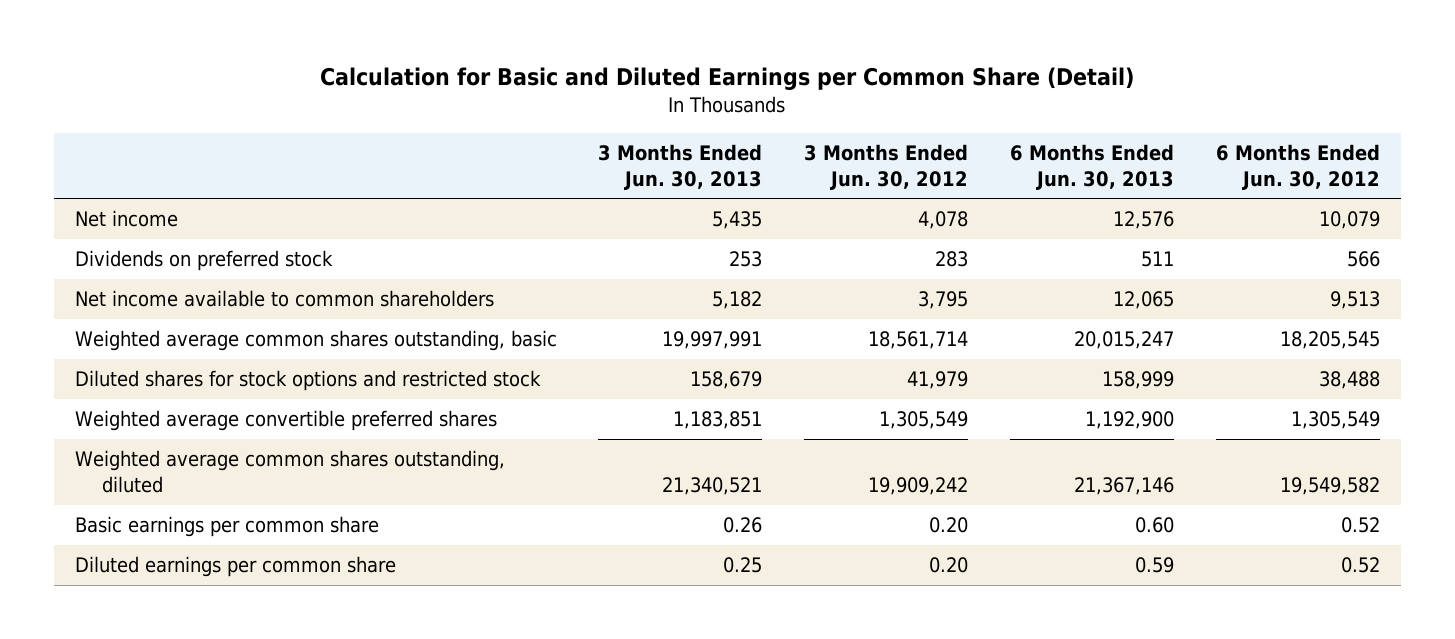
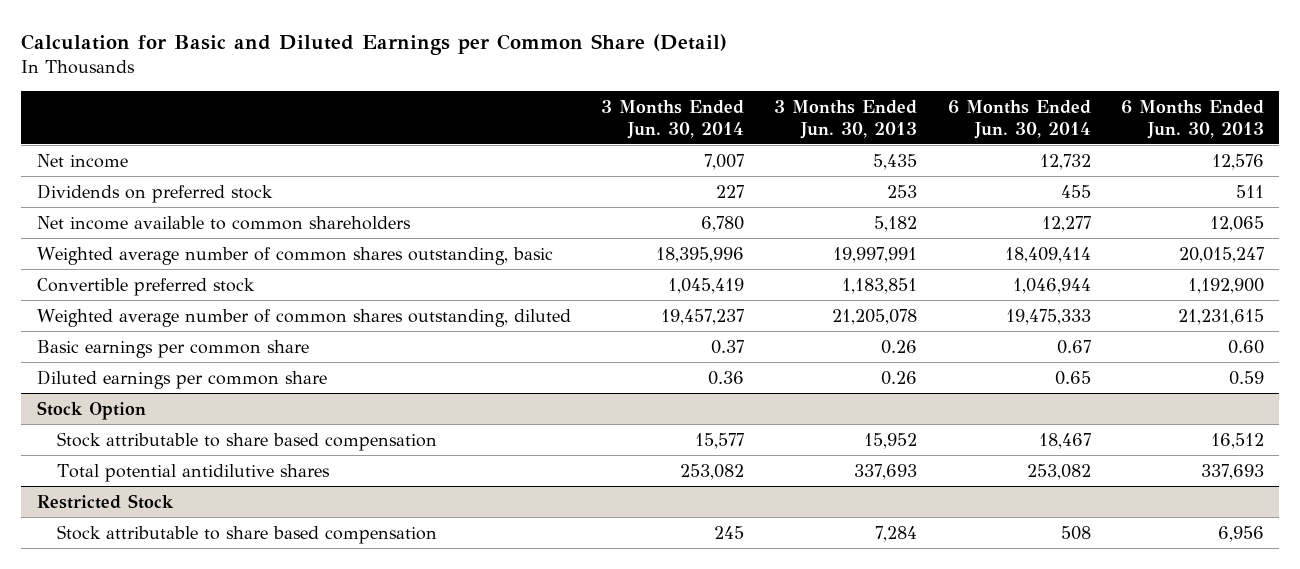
- | 3 Months Ended Jun. 30, 2013 | 3 Months Ended Jun. 30, 2012 | 6 Months Ended Jun. 30, 2013 | 6 Months Ended Jun. 30, 2012
+ | 3 Months Ended Jun. 30, 2014 | 3 Months Ended Jun. 30, 2013 | 6 Months Ended Jun. 30, 2014 | 6 Months Ended Jun. 30, 2013
- Weighted average common shares outstanding, basic | 19,997,991 | 18,561,714 | 20,015,247 | 18,205,545
- Diluted shares for stock options and restricted stock | 158,679 | 41,979 | 158,999 | 38,488
- Weighted average convertible preferred shares | 1,183,851 | 1,305,549 | 1,192,900 | 1,305,549
- Weighted average common shares outstanding, diluted | 21,340,521 | 19,909,242 | 21,367,146 | 19,549,582
+ Weighted average number of common shares outstanding, basic | 18,395,996 | 19,997,991 | 18,409,414 | 20,015,247
+ Convertible preferred stock | 1,045,419 | 1,183,851 | 1,046,944 | 1,192,900
+ Weighted average number of common shares outstanding, diluted | 19,457,237 | 21,205,078 | 19,475,333 | 21,231,615
- Diluted earnings per common share | 0.25 | 0.20 | 0.59 | 0.52
+ Diluted earnings per common share | 0.36 | 0.26 | 0.65 | 0.59
+ Stock Option
+ Stock attributable to share based compensation | 15,577 | 15,952 | 18,467 | 16,512
+ Total potential antidilutive shares | 253,082 | 337,693 | 253,082 | 337,693
+ Restricted Stock
+ Stock attributable to share based compensation | 245 | 7,284 | 508 | 6,956

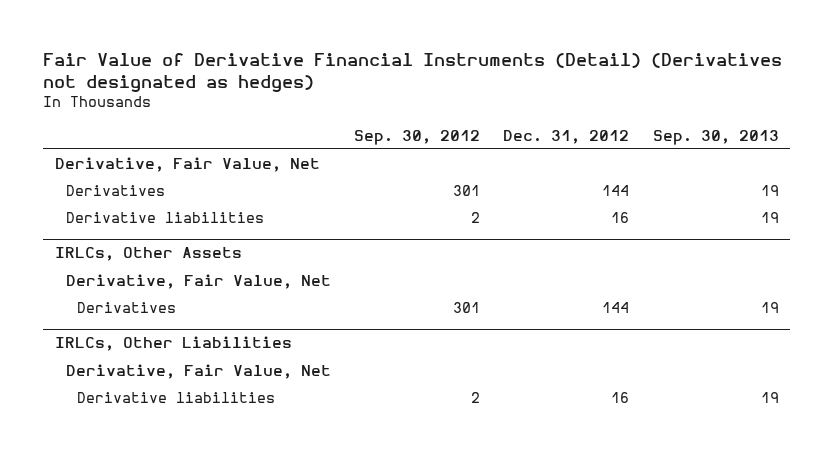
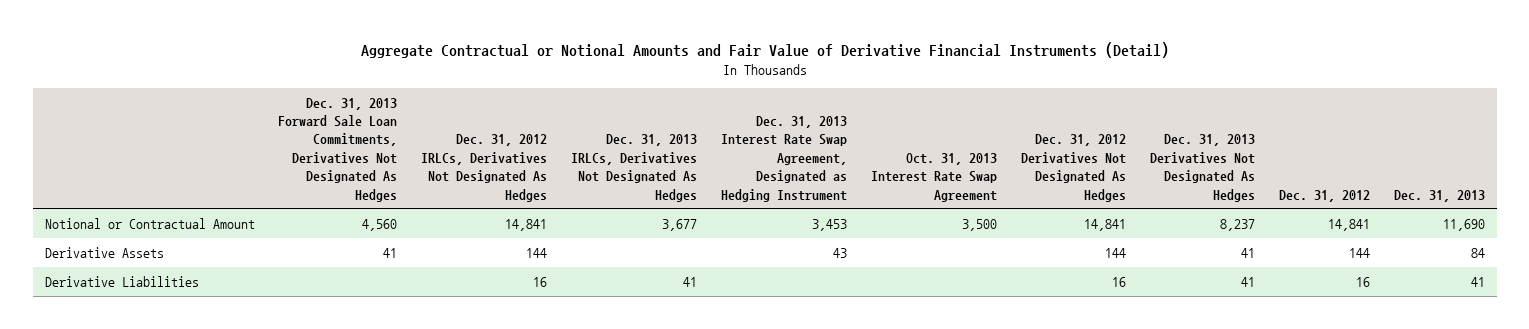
- Fair Value of Derivative Financial Instruments (Detail) (Derivatives not designated as hedges)
+ Aggregate Contractual or Notional Amounts and Fair Value of Derivative Financial Instruments (Detail)
- | Sep. 30, 2012 | Dec. 31, 2012 | Sep. 30, 2013
+ | Dec. 31, 2013 Forward Sale Loan Commitments, Derivatives Not Designated As Hedges | Dec. 31, 2012 IRLCs, Derivatives Not Designated As Hedges | Dec. 31, 2013 IRLCs, Derivatives Not Designated As Hedges | Dec. 31, 2013 Interest Rate Swap Agreement, Designated as Hedging Instrument | Oct. 31, 2013 Interest Rate Swap Agreement | Dec. 31, 2012 Derivatives Not Designated As Hedges | Dec. 31, 2013 Derivatives Not Designated As Hedges | Dec. 31, 2012 | Dec. 31, 2013
- Derivative, Fair Value, Net
- Derivatives | 301 | 144 | 19
- Derivative liabilities | 2 | 16 | 19
- IRLCs, Other Assets
- Derivative, Fair Value, Net
- Derivatives | 301 | 144 | 19
- IRLCs, Other Liabilities
- Derivative, Fair Value, Net
- Derivative liabilities | 2 | 16 | 19
+ Notional or Contractual Amount | 4,560 | 14,841 | 3,677 | 3,453 | 3,500 | 14,841 | 8,237 | 14,841 | 11,690
+ Derivative Assets | 41 | 144 | | 43 | | 144 | 41 | 144 | 84
+ Derivative Liabilities | | 16 | 41 | | | 16 | 41 | 16 | 41

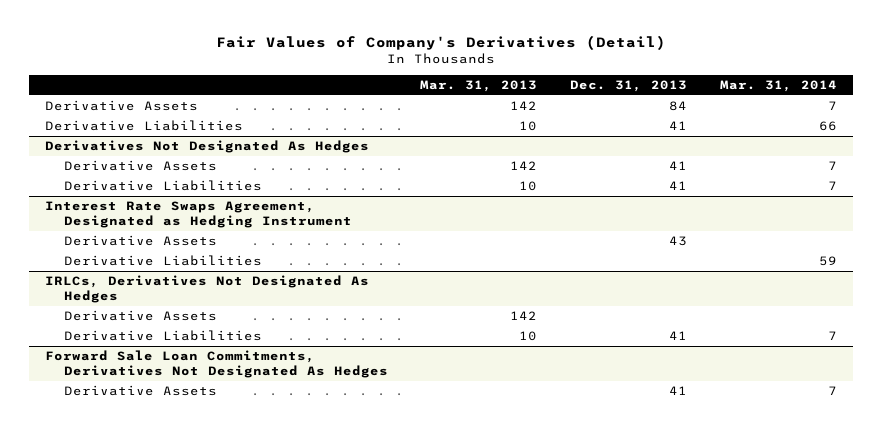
- Aggregate Contractual or Notional Amounts and Fair Value of Derivative Financial Instruments (Detail)
+ Fair Values of Company's Derivatives (Detail)
- | Dec. 31, 2013 Forward Sale Loan Commitments, Derivatives Not Designated As Hedges | Dec. 31, 2012 IRLCs, Derivatives Not Designated As Hedges | Dec. 31, 2013 IRLCs, Derivatives Not Designated As Hedges | Dec. 31, 2013 Interest Rate Swap Agreement, Designated as Hedging Instrument | Oct. 31, 2013 Interest Rate Swap Agreement | Dec. 31, 2012 Derivatives Not Designated As Hedges | Dec. 31, 2013 Derivatives Not Designated As Hedges | Dec. 31, 2012 | Dec. 31, 2013
+ | Mar. 31, 2013 | Dec. 31, 2013 | Mar. 31, 2014
- Notional or Contractual Amount | 4,560 | 14,841 | 3,677 | 3,453 | 3,500 | 14,841 | 8,237 | 14,841 | 11,690
+ Derivatives Not Designated As Hedges
+ Derivative Assets | 142 | 41 | 7
+ Derivative Liabilities | 10 | 41 | 7
+ Interest Rate Swaps Agreement, Designated as Hedging Instrument
+ Derivative Assets | | 43 |
+ Derivative Liabilities | | | 59
+ IRLCs, Derivatives Not Designated As Hedges
+ Derivative Assets | 142 | |
+ Derivative Liabilities | 10 | 41 | 7
+ Forward Sale Loan Commitments, Derivatives Not Designated As Hedges
+ Derivative Assets | | 41 | 7

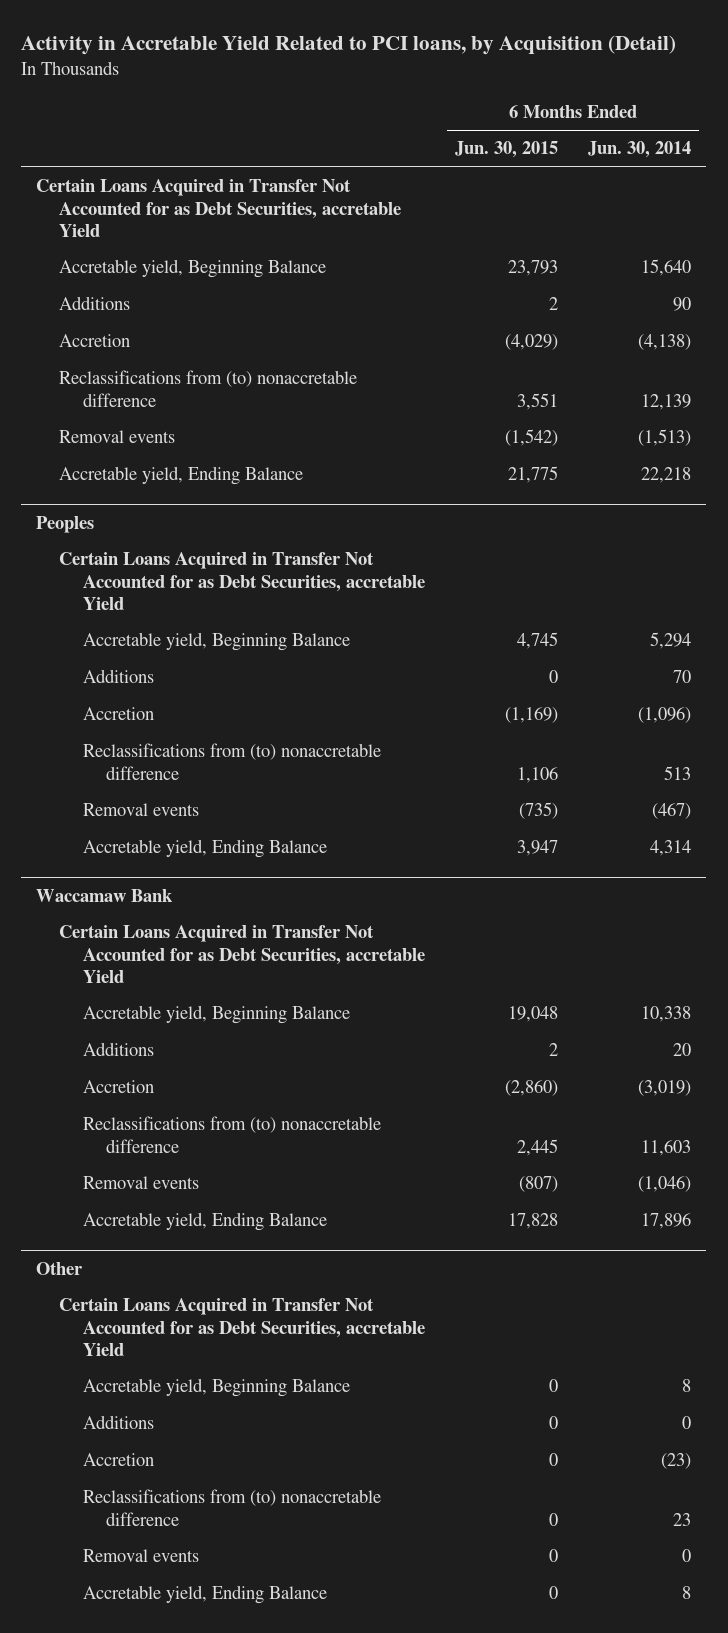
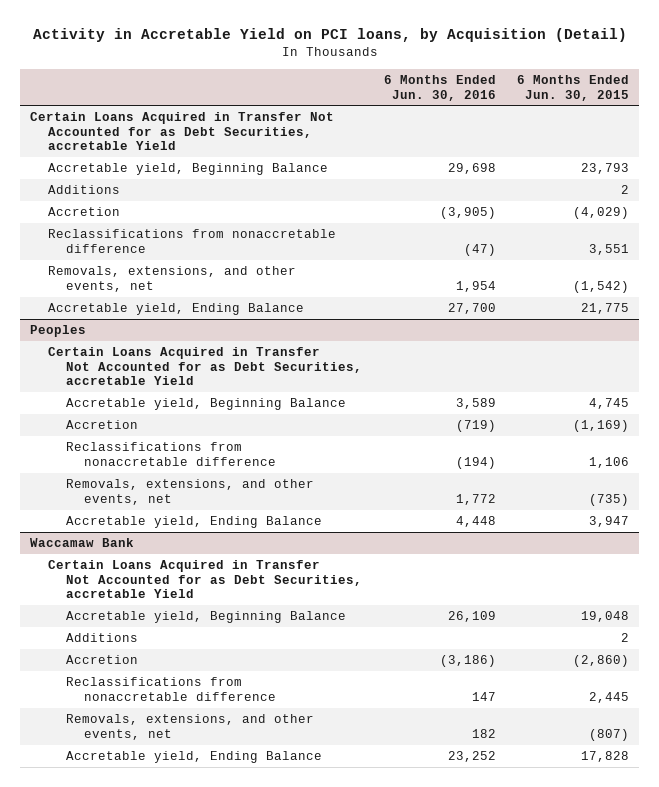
- Activity in Accretable Yield Related to PCI loans, by Acquisition (Detail)
+ Activity in Accretable Yield on PCI loans, by Acquisition (Detail)
- | 6 Months Ended Jun. 30, 2015 | 6 Months Ended Jun. 30, 2014
+ | 6 Months Ended Jun. 30, 2016 | 6 Months Ended Jun. 30, 2015
- Reclassifications from (to) nonaccretable difference | 3,551 | 12,139
- Removal events | (1,542) | (1,513)
+ Reclassifications from nonaccretable difference | (47) | 3,551
+ Removals, extensions, and other events, net | 1,954 | (1,542)
@ Peoples
- Additions | 0 | 70
- Reclassifications from (to) nonaccretable difference | 1,106 | 513
- Removal events | (735) | (467)
+ Reclassifications from nonaccretable difference | (194) | 1,106
+ Removals, extensions, and other events, net | 1,772 | (735)
@ Waccamaw Bank
- Reclassifications from (to) nonaccretable difference | 2,445 | 11,603
- Removal events | (807) | (1,046)
+ Reclassifications from nonaccretable difference | 147 | 2,445
+ Removals, extensions, and other events, net | 182 | (807)
- Other
- Certain Loans Acquired in Transfer Not Accounted for as Debt Securities, accretable Yield
- Accretable yield, Beginning Balance | 0 | 8
- Additions | 0 | 0
- Accretion | 0 | (23)
- Reclassifications from (to) nonaccretable difference | 0 | 23
- Removal events | 0 | 0
- Accretable yield, Ending Balance | 0 | 8

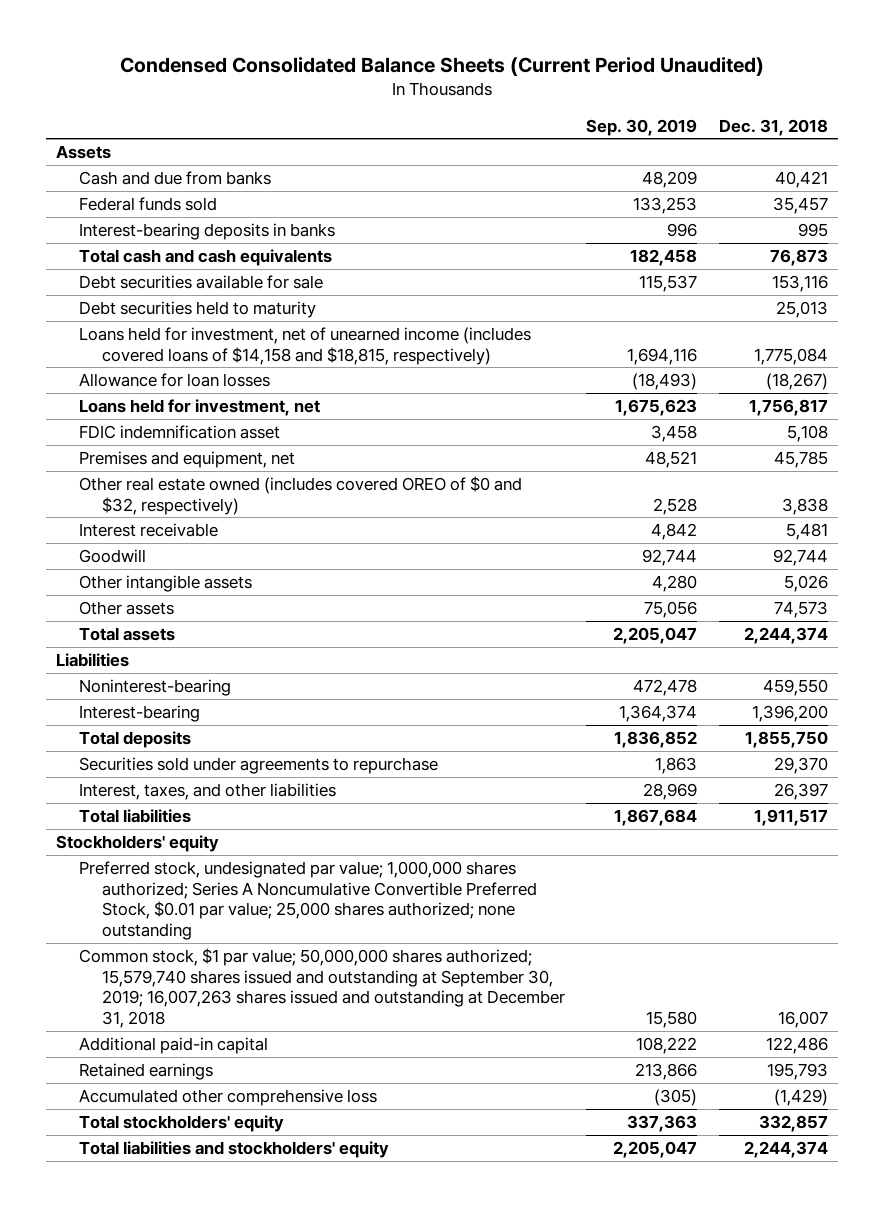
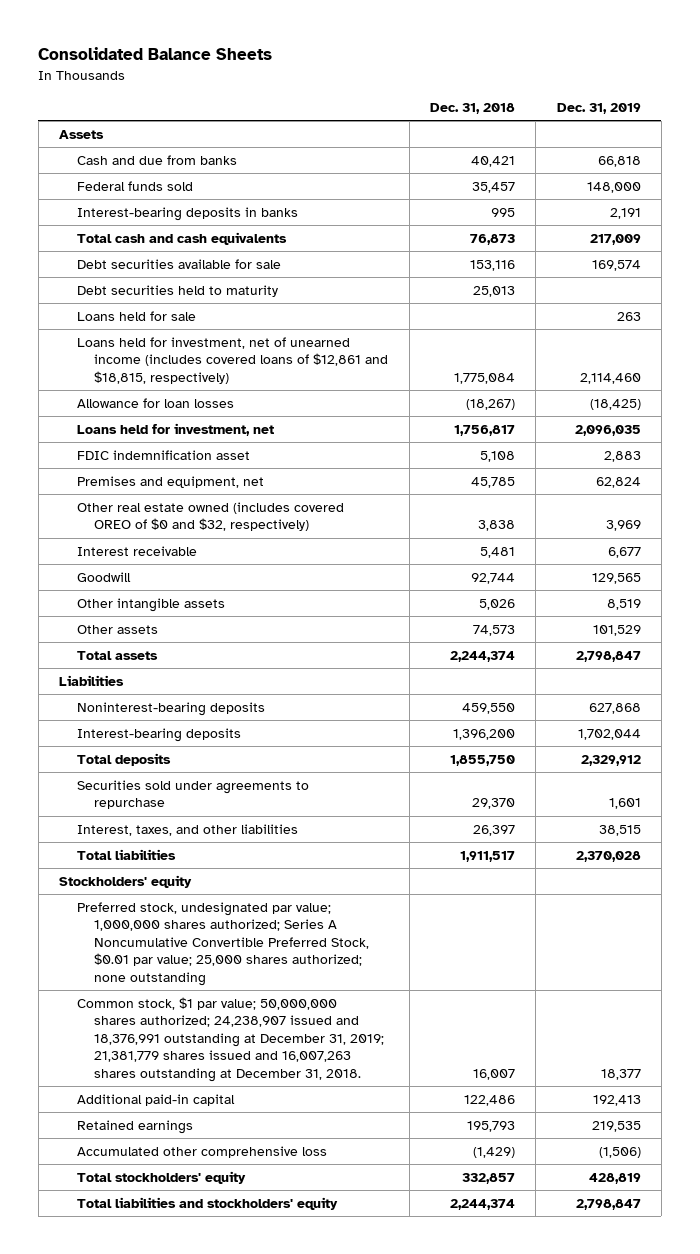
- Condensed Consolidated Balance Sheets (Current Period Unaudited)
+ Consolidated Balance Sheets
- | Sep. 30, 2019 | Dec. 31, 2018
+ | Dec. 31, 2018 | Dec. 31, 2019
- Loans held for investment, net of unearned income (includes covered loans of $14,158 and $18,815, respectively) | 1,694,116 | 1,775,084
+ Loans held for sale | | 263
+ Loans held for investment, net of unearned income (includes covered loans of $12,861 and $18,815, respectively) | 1,775,084 | 2,114,460
- Noninterest-bearing | 472,478 | 459,550
- Interest-bearing | 1,364,374 | 1,396,200
+ Noninterest-bearing deposits | 459,550 | 627,868
+ Interest-bearing deposits | 1,396,200 | 1,702,044
- Common stock, $1 par value; 50,000,000 shares authorized; 15,579,740 shares issued and outstanding at September 30, 2019; 16,007,263 shares issued and outstanding at December 31, 2018 | 15,580 | 16,007
+ Common stock, $1 par value; 50,000,000 shares authorized; 24,238,907 issued and 18,376,991 outstanding at December 31, 2019; 21,381,779 shares issued and 16,007,263 shares outstanding at December 31, 2018. | 16,007 | 18,377

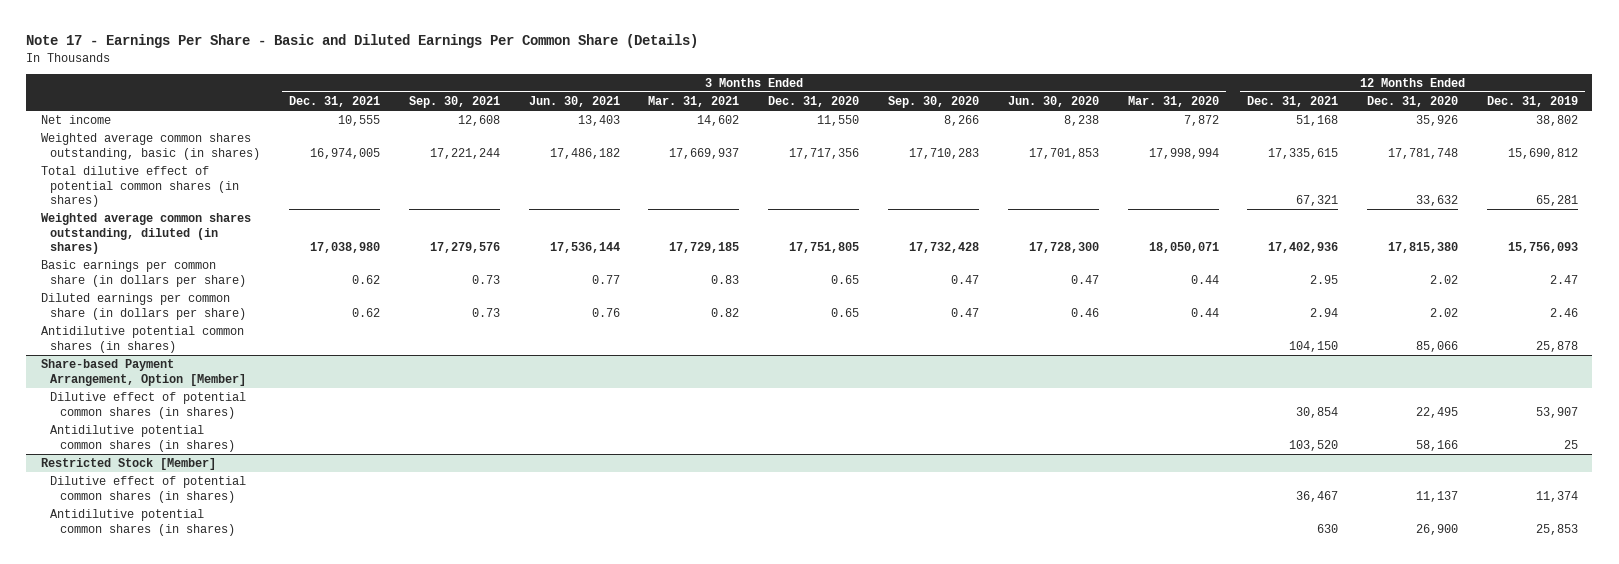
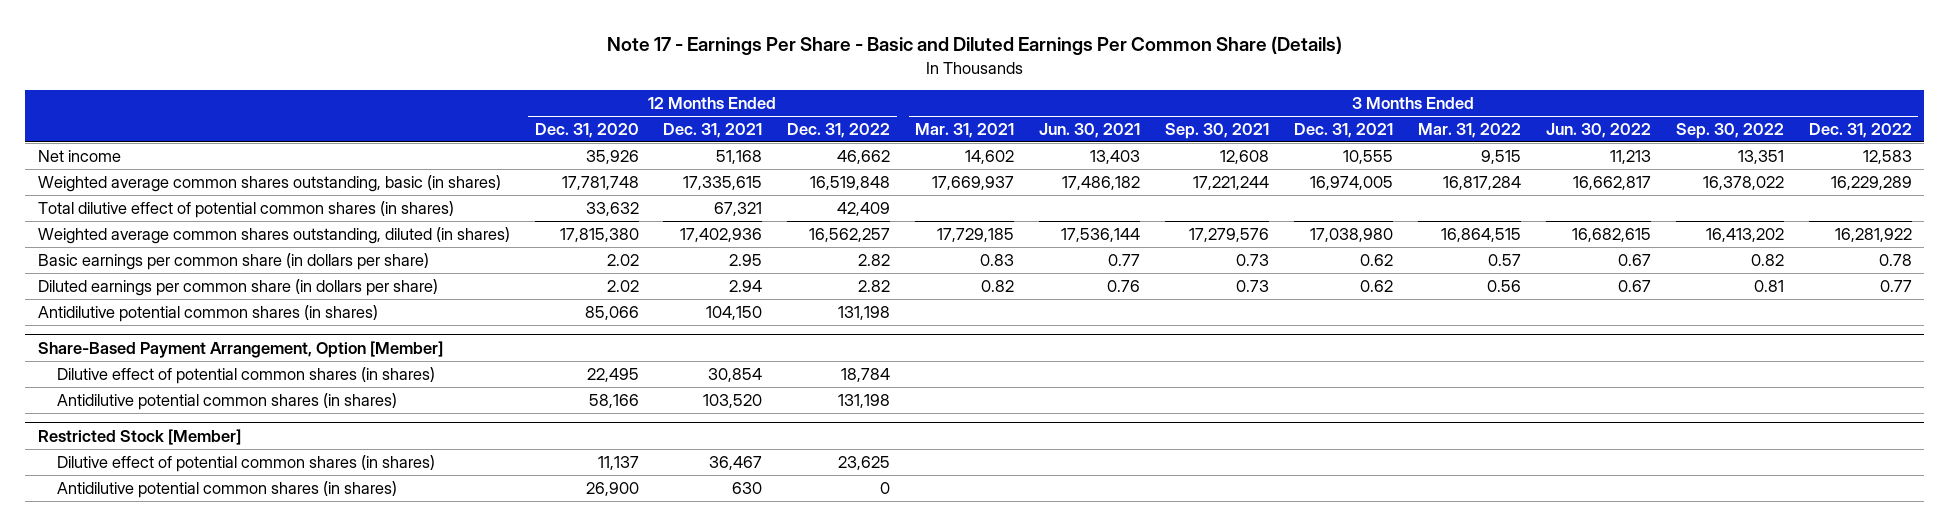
- | 3 Months Ended Dec. 31, 2021 | 3 Months Ended Sep. 30, 2021 | 3 Months Ended Jun. 30, 2021 | 3 Months Ended Mar. 31, 2021 | 3 Months Ended Dec. 31, 2020 | 3 Months Ended Sep. 30, 2020 | 3 Months Ended Jun. 30, 2020 | 3 Months Ended Mar. 31, 2020 | 12 Months Ended Dec. 31, 2021 | 12 Months Ended Dec. 31, 2020 | 12 Months Ended Dec. 31, 2019
+ | 12 Months Ended Dec. 31, 2020 | 12 Months Ended Dec. 31, 2021 | 12 Months Ended Dec. 31, 2022 | 3 Months Ended Mar. 31, 2021 | 3 Months Ended Jun. 30, 2021 | 3 Months Ended Sep. 30, 2021 | 3 Months Ended Dec. 31, 2021 | 3 Months Ended Mar. 31, 2022 | 3 Months Ended Jun. 30, 2022 | 3 Months Ended Sep. 30, 2022 | 3 Months Ended Dec. 31, 2022
- Share-based Payment Arrangement, Option [Member]
+ Share-Based Payment Arrangement, Option [Member]

